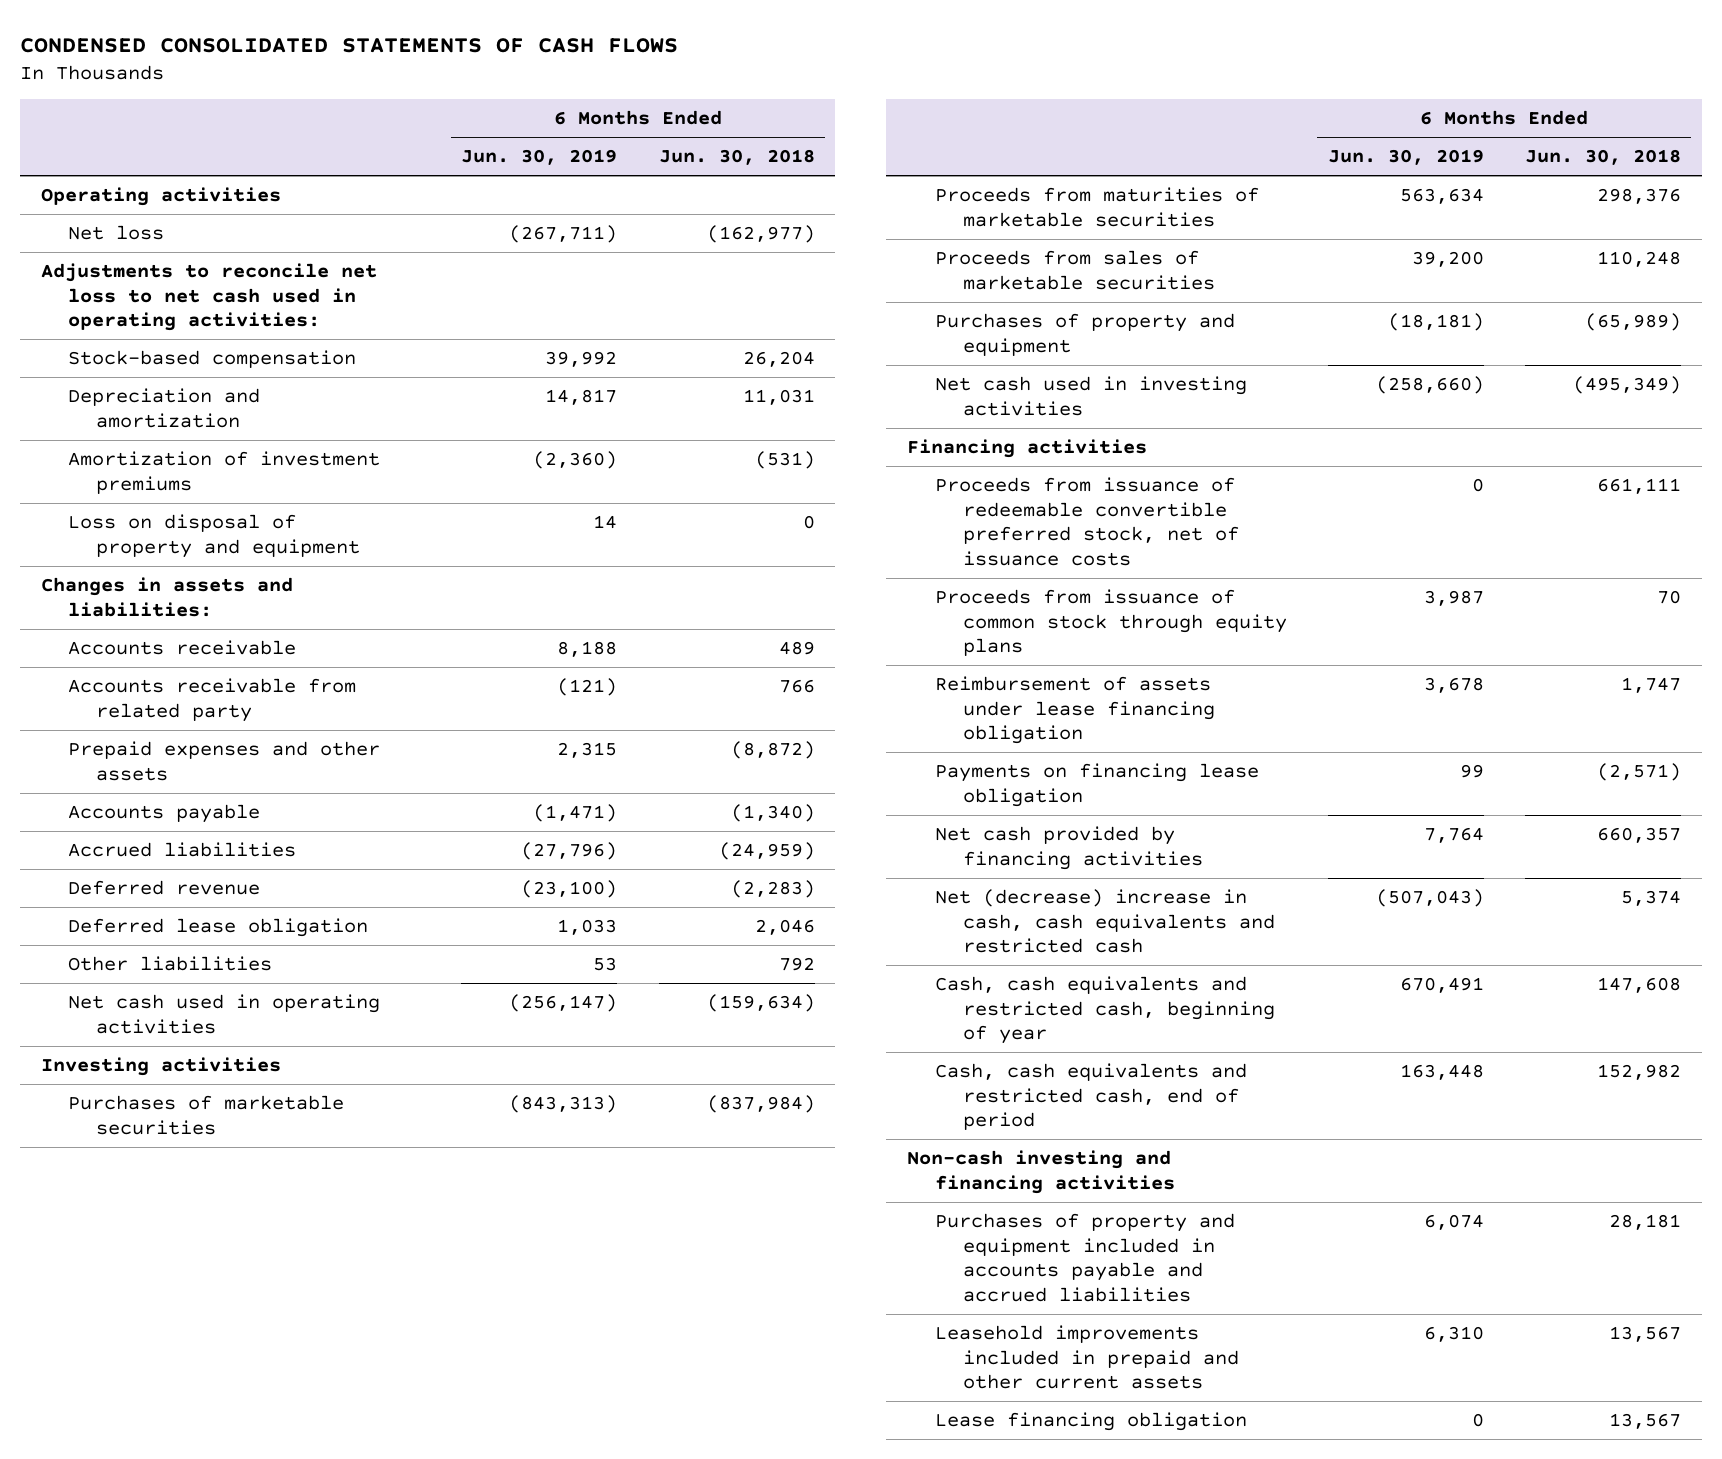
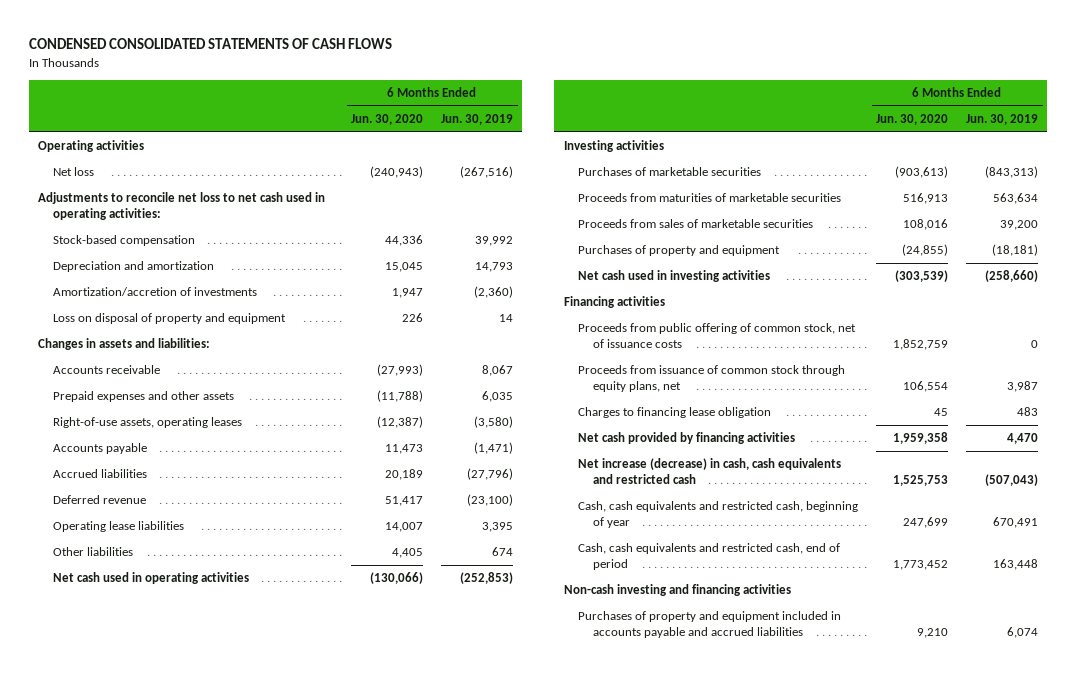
- | 6 Months Ended Jun. 30, 2019 | 6 Months Ended Jun. 30, 2018
+ | 6 Months Ended Jun. 30, 2020 | 6 Months Ended Jun. 30, 2019
- Net loss | (267,711) | (162,977)
+ Net loss | (240,943) | (267,516)
- Depreciation and amortization | 14,817 | 11,031
- Amortization of investment premiums | (2,360) | (531)
+ Depreciation and amortization | 15,045 | 14,793
+ Amortization/accretion of investments | 1,947 | (2,360)
- Accounts receivable | 8,188 | 489
- Accounts receivable from related party | (121) | 766
- Prepaid expenses and other assets | 2,315 | (8,872)
+ Accounts receivable | (27,993) | 8,067
+ Prepaid expenses and other assets | (11,788) | 6,035
+ Right-of-use assets, operating leases | (12,387) | (3,580)
- Deferred lease obligation | 1,033 | 2,046
- Other liabilities | 53 | 792
- Net cash used in operating activities | (256,147) | (159,634)
+ Operating lease liabilities | 14,007 | 3,395
+ Other liabilities | 4,405 | 674
+ Net cash used in operating activities | (130,066) | (252,853)
- Proceeds from issuance of redeemable convertible preferred stock, net of issuance costs | 0 | 661,111
- Proceeds from issuance of common stock through equity plans | 3,987 | 70
- Reimbursement of assets under lease financing obligation | 3,678 | 1,747
- Payments on financing lease obligation | 99 | (2,571)
- Net cash provided by financing activities | 7,764 | 660,357
- Net (decrease) increase in cash, cash equivalents and restricted cash | (507,043) | 5,374
+ Proceeds from public offering of common stock, net of issuance costs | 1,852,759 | 0
+ Proceeds from issuance of common stock through equity plans, net | 106,554 | 3,987
+ Charges to financing lease obligation | 45 | 483
+ Net cash provided by financing activities | 1,959,358 | 4,470
+ Net increase (decrease) in cash, cash equivalents and restricted cash | 1,525,753 | (507,043)
- Leasehold improvements included in prepaid and other current assets | 6,310 | 13,567
- Lease financing obligation | 0 | 13,567

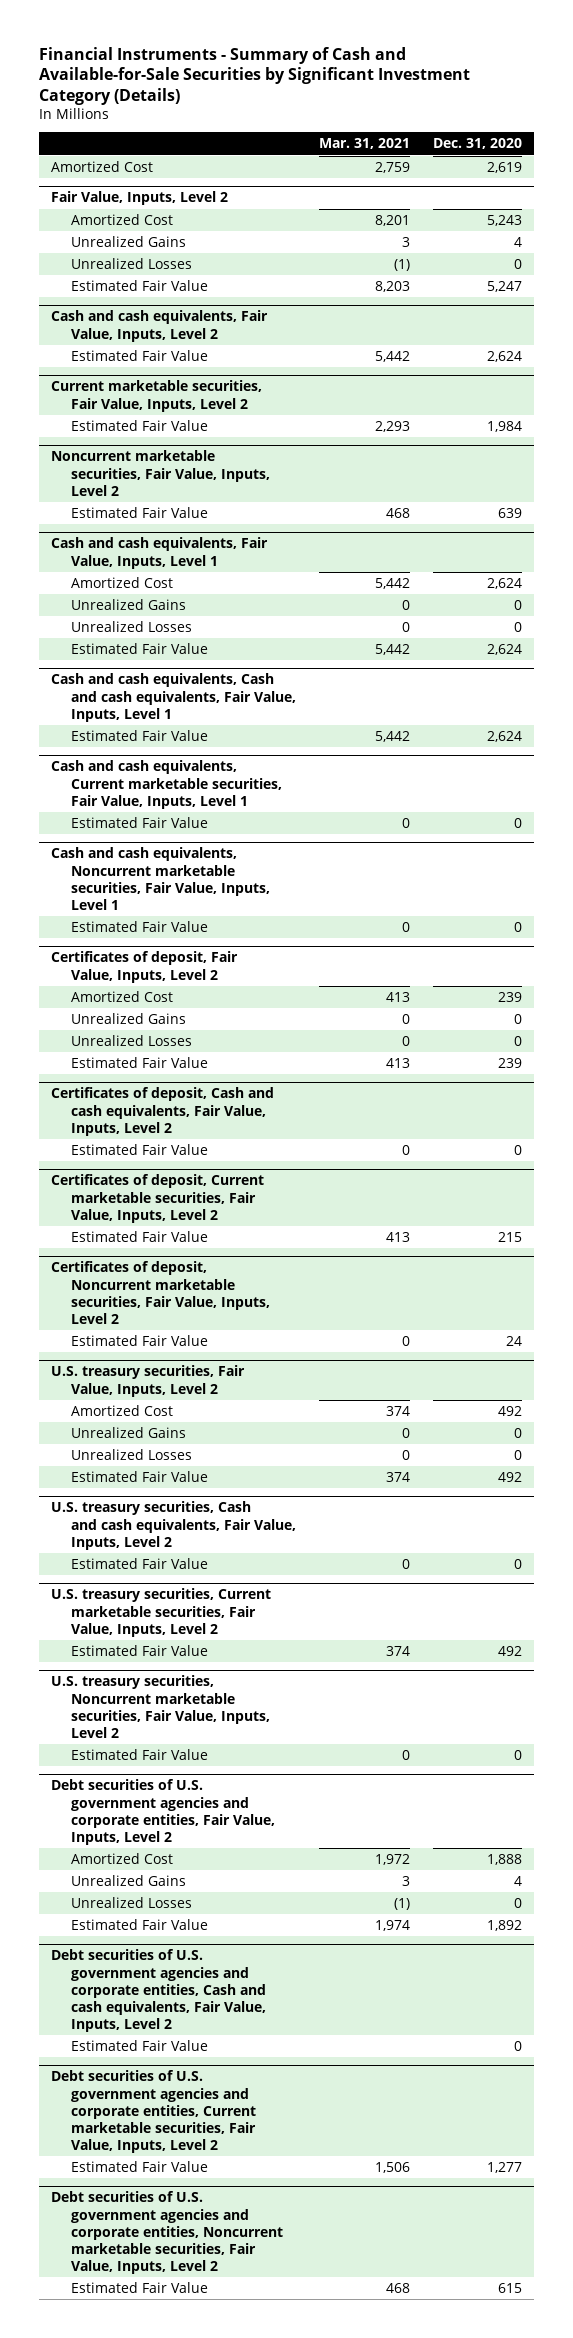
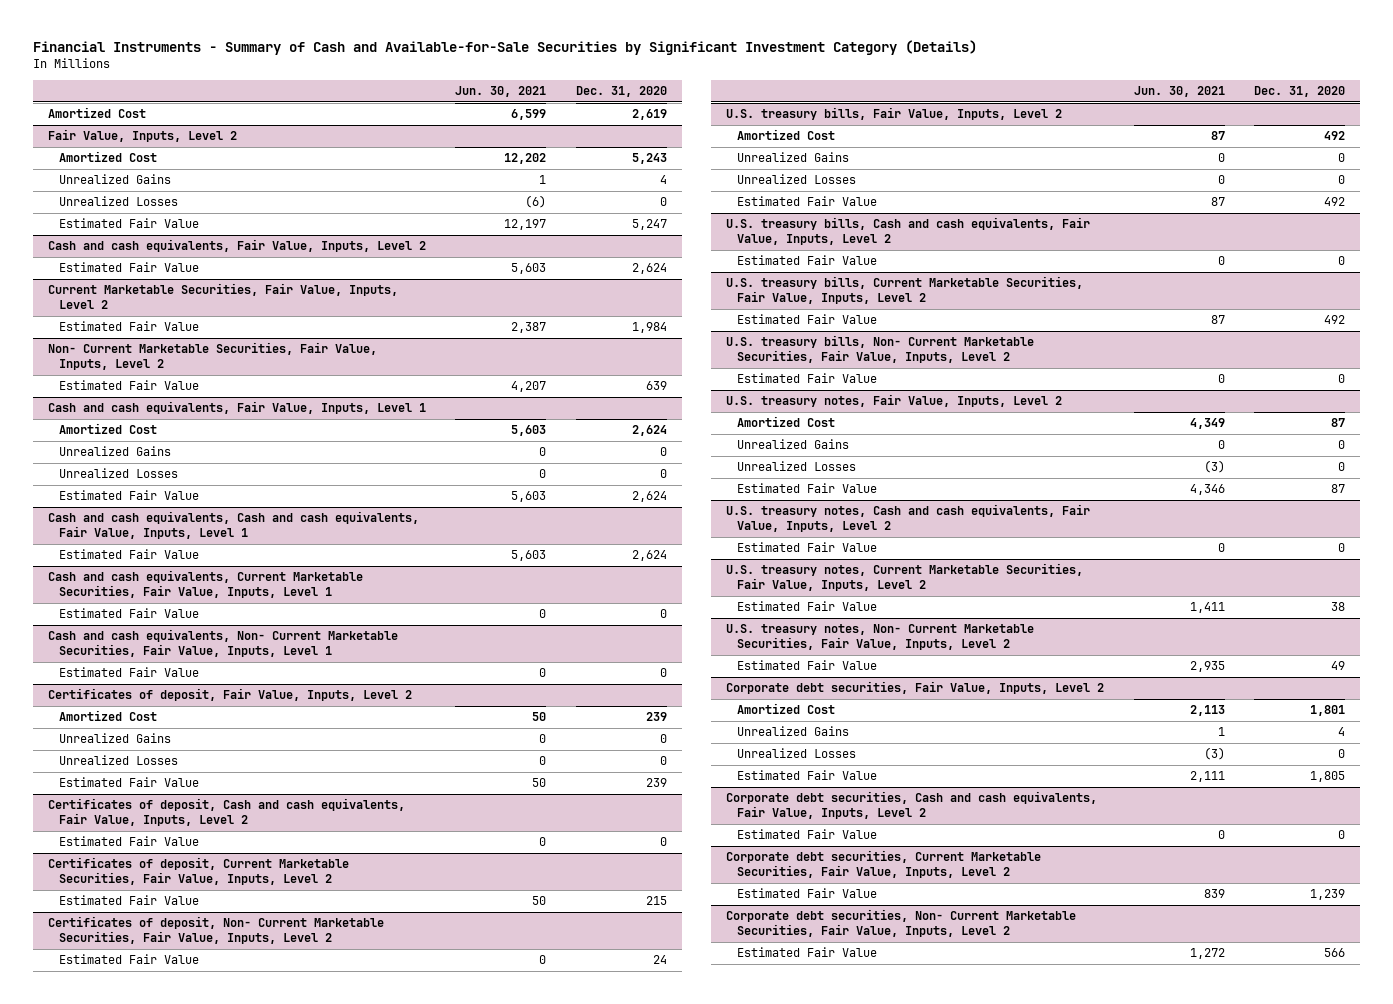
- | Mar. 31, 2021 | Dec. 31, 2020
+ | Jun. 30, 2021 | Dec. 31, 2020
- Current marketable securities, Fair Value, Inputs, Level 2
+ Current Marketable Securities, Fair Value, Inputs, Level 2
- Noncurrent marketable securities, Fair Value, Inputs, Level 2
+ Non- Current Marketable Securities, Fair Value, Inputs, Level 2
- Cash and cash equivalents, Current marketable securities, Fair Value, Inputs, Level 1
+ Cash and cash equivalents, Current Marketable Securities, Fair Value, Inputs, Level 1
- Cash and cash equivalents, Noncurrent marketable securities, Fair Value, Inputs, Level 1
+ Cash and cash equivalents, Non- Current Marketable Securities, Fair Value, Inputs, Level 1
- Certificates of deposit, Current marketable securities, Fair Value, Inputs, Level 2
+ Certificates of deposit, Current Marketable Securities, Fair Value, Inputs, Level 2
- Certificates of deposit, Noncurrent marketable securities, Fair Value, Inputs, Level 2
+ Certificates of deposit, Non- Current Marketable Securities, Fair Value, Inputs, Level 2
- U.S. treasury securities, Fair Value, Inputs, Level 2
+ U.S. treasury bills, Fair Value, Inputs, Level 2
- U.S. treasury securities, Cash and cash equivalents, Fair Value, Inputs, Level 2
+ U.S. treasury bills, Cash and cash equivalents, Fair Value, Inputs, Level 2
- U.S. treasury securities, Current marketable securities, Fair Value, Inputs, Level 2
+ U.S. treasury bills, Current Marketable Securities, Fair Value, Inputs, Level 2
- U.S. treasury securities, Noncurrent marketable securities, Fair Value, Inputs, Level 2
+ U.S. treasury bills, Non- Current Marketable Securities, Fair Value, Inputs, Level 2
- Debt securities of U.S. government agencies and corporate entities, Fair Value, Inputs, Level 2
- Amortized Cost | 1,972 | 1,888
+ U.S. treasury notes, Fair Value, Inputs, Level 2
+ Amortized Cost | 4,349 | 87
+ Unrealized Gains | 0 | 0
+ Unrealized Losses | (3) | 0
+ Estimated Fair Value | 4,346 | 87
+ U.S. treasury notes, Cash and cash equivalents, Fair Value, Inputs, Level 2
+ Estimated Fair Value | 0 | 0
+ U.S. treasury notes, Current Marketable Securities, Fair Value, Inputs, Level 2
+ Estimated Fair Value | 1,411 | 38
+ U.S. treasury notes, Non- Current Marketable Securities, Fair Value, Inputs, Level 2
+ Estimated Fair Value | 2,935 | 49
+ Corporate debt securities, Fair Value, Inputs, Level 2
+ Amortized Cost | 2,113 | 1,801
- Estimated Fair Value | 1,974 | 1,892
- Debt securities of U.S. government agencies and corporate entities, Cash and cash equivalents, Fair Value, Inputs, Level 2
+ Estimated Fair Value | 2,111 | 1,805
+ Corporate debt securities, Cash and cash equivalents, Fair Value, Inputs, Level 2
- Debt securities of U.S. government agencies and corporate entities, Current marketable securities, Fair Value, Inputs, Level 2
- Estimated Fair Value | 1,506 | 1,277
- Debt securities of U.S. government agencies and corporate entities, Noncurrent marketable securities, Fair Value, Inputs, Level 2
- Estimated Fair Value | 468 | 615
+ Corporate debt securities, Current Marketable Securities, Fair Value, Inputs, Level 2
+ Estimated Fair Value | 839 | 1,239
+ Corporate debt securities, Non- Current Marketable Securities, Fair Value, Inputs, Level 2
+ Estimated Fair Value | 1,272 | 566

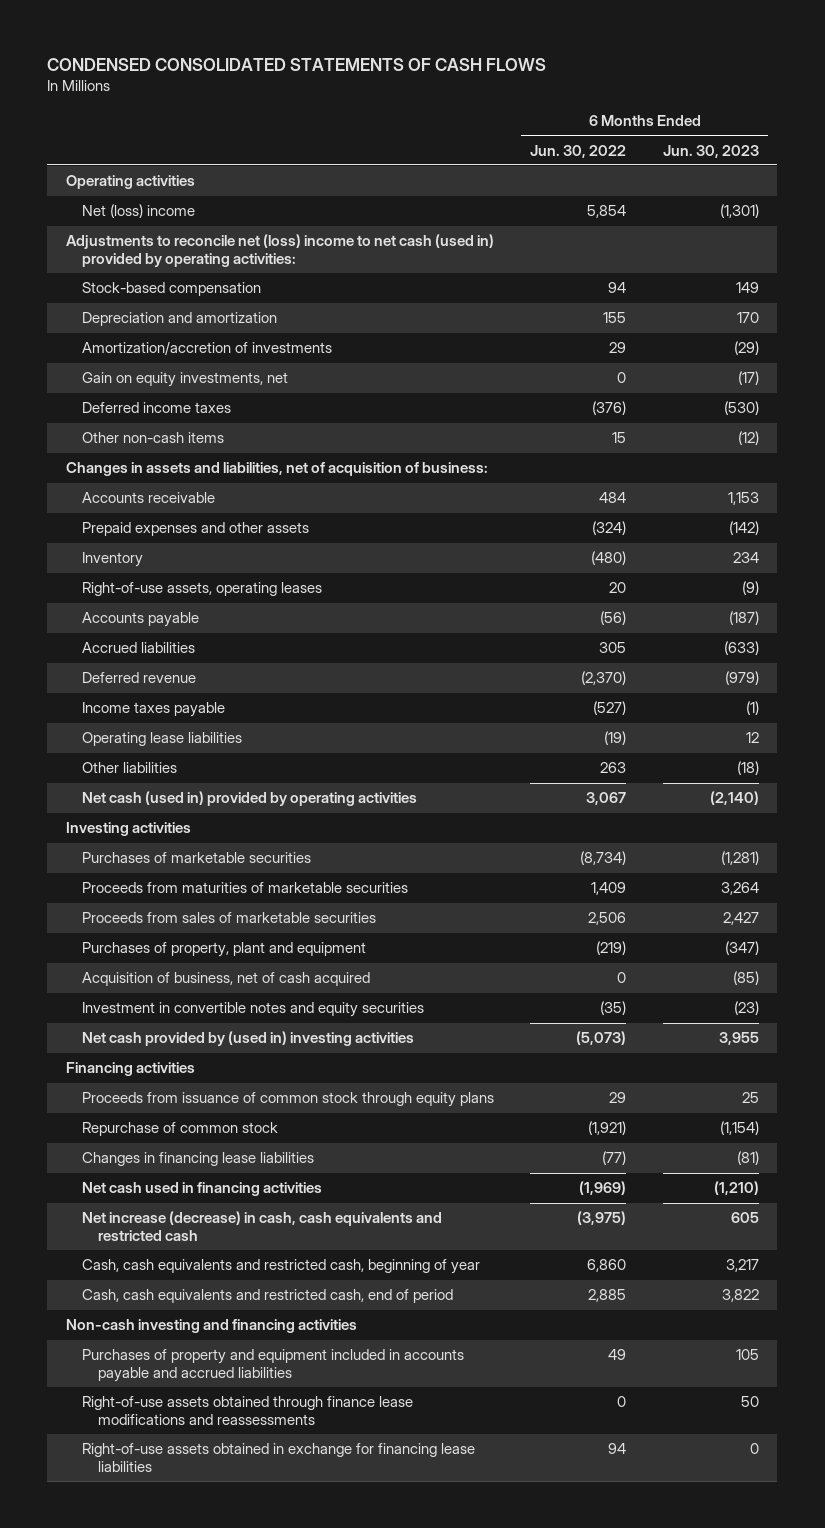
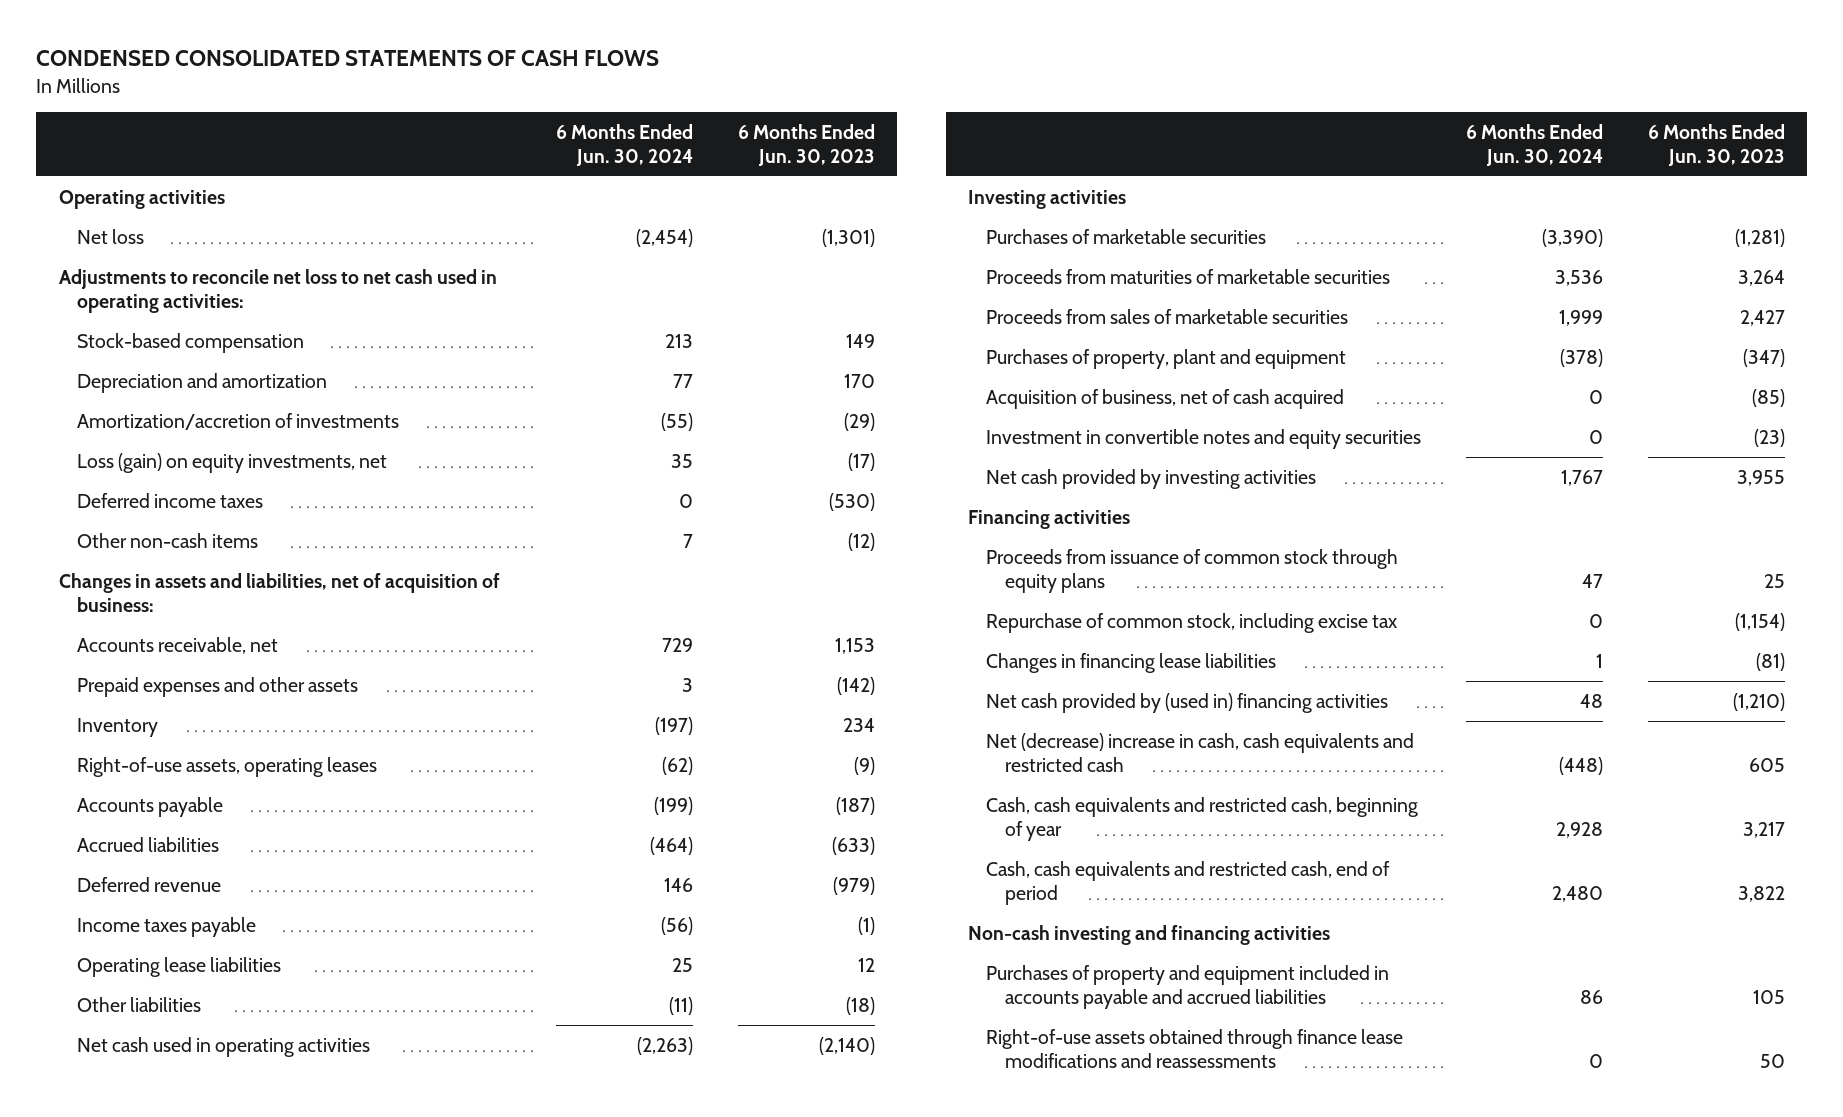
- | 6 Months Ended Jun. 30, 2022 | 6 Months Ended Jun. 30, 2023
+ | 6 Months Ended Jun. 30, 2024 | 6 Months Ended Jun. 30, 2023
- Net (loss) income | 5,854 | (1,301)
- Adjustments to reconcile net (loss) income to net cash (used in) provided by operating activities:
+ Net loss | (2,454) | (1,301)
+ Adjustments to reconcile net loss to net cash used in operating activities:
- Gain on equity investments, net | 0 | (17)
+ Loss (gain) on equity investments, net | 35 | (17)
- Accounts receivable | 484 | 1,153
+ Accounts receivable, net | 729 | 1,153
- Net cash (used in) provided by operating activities | 3,067 | (2,140)
+ Net cash used in operating activities | (2,263) | (2,140)
- Net cash provided by (used in) investing activities | (5,073) | 3,955
+ Net cash provided by investing activities | 1,767 | 3,955
- Repurchase of common stock | (1,921) | (1,154)
+ Repurchase of common stock, including excise tax | 0 | (1,154)
- Net cash used in financing activities | (1,969) | (1,210)
- Net increase (decrease) in cash, cash equivalents and restricted cash | (3,975) | 605
+ Net cash provided by (used in) financing activities | 48 | (1,210)
+ Net (decrease) increase in cash, cash equivalents and restricted cash | (448) | 605
- Right-of-use assets obtained in exchange for financing lease liabilities | 94 | 0

